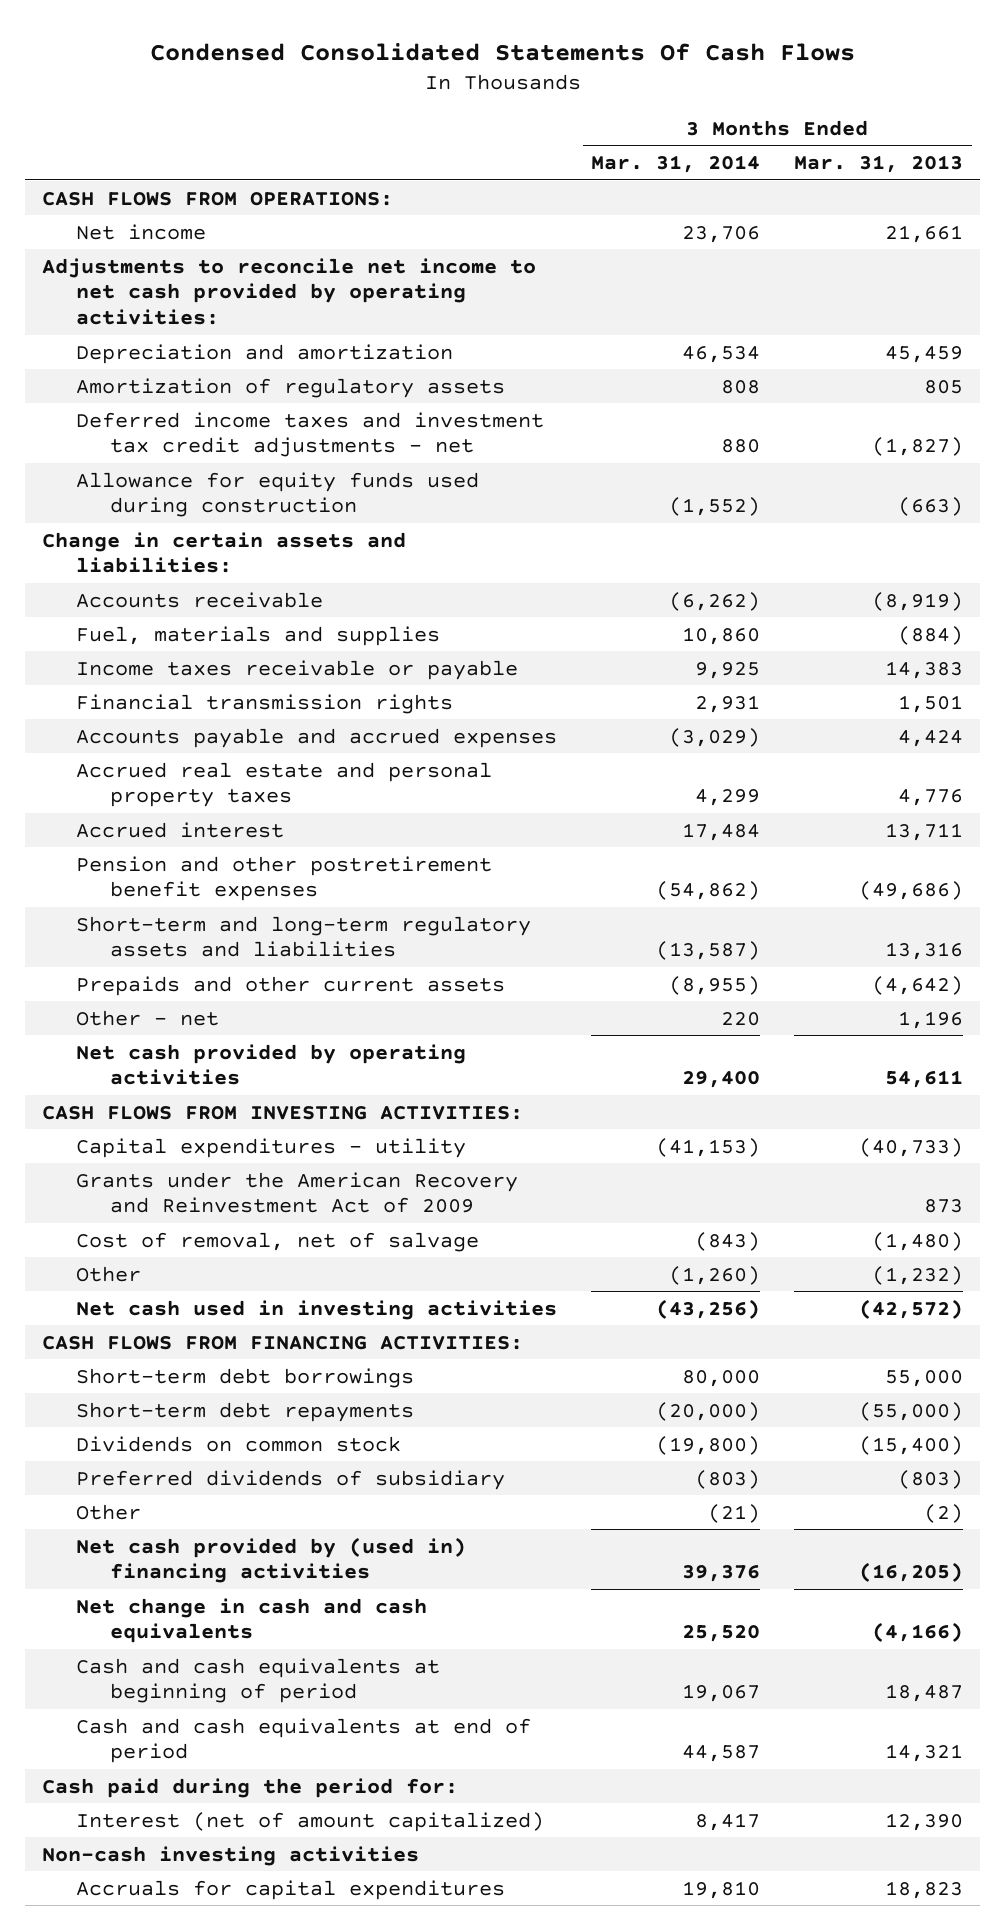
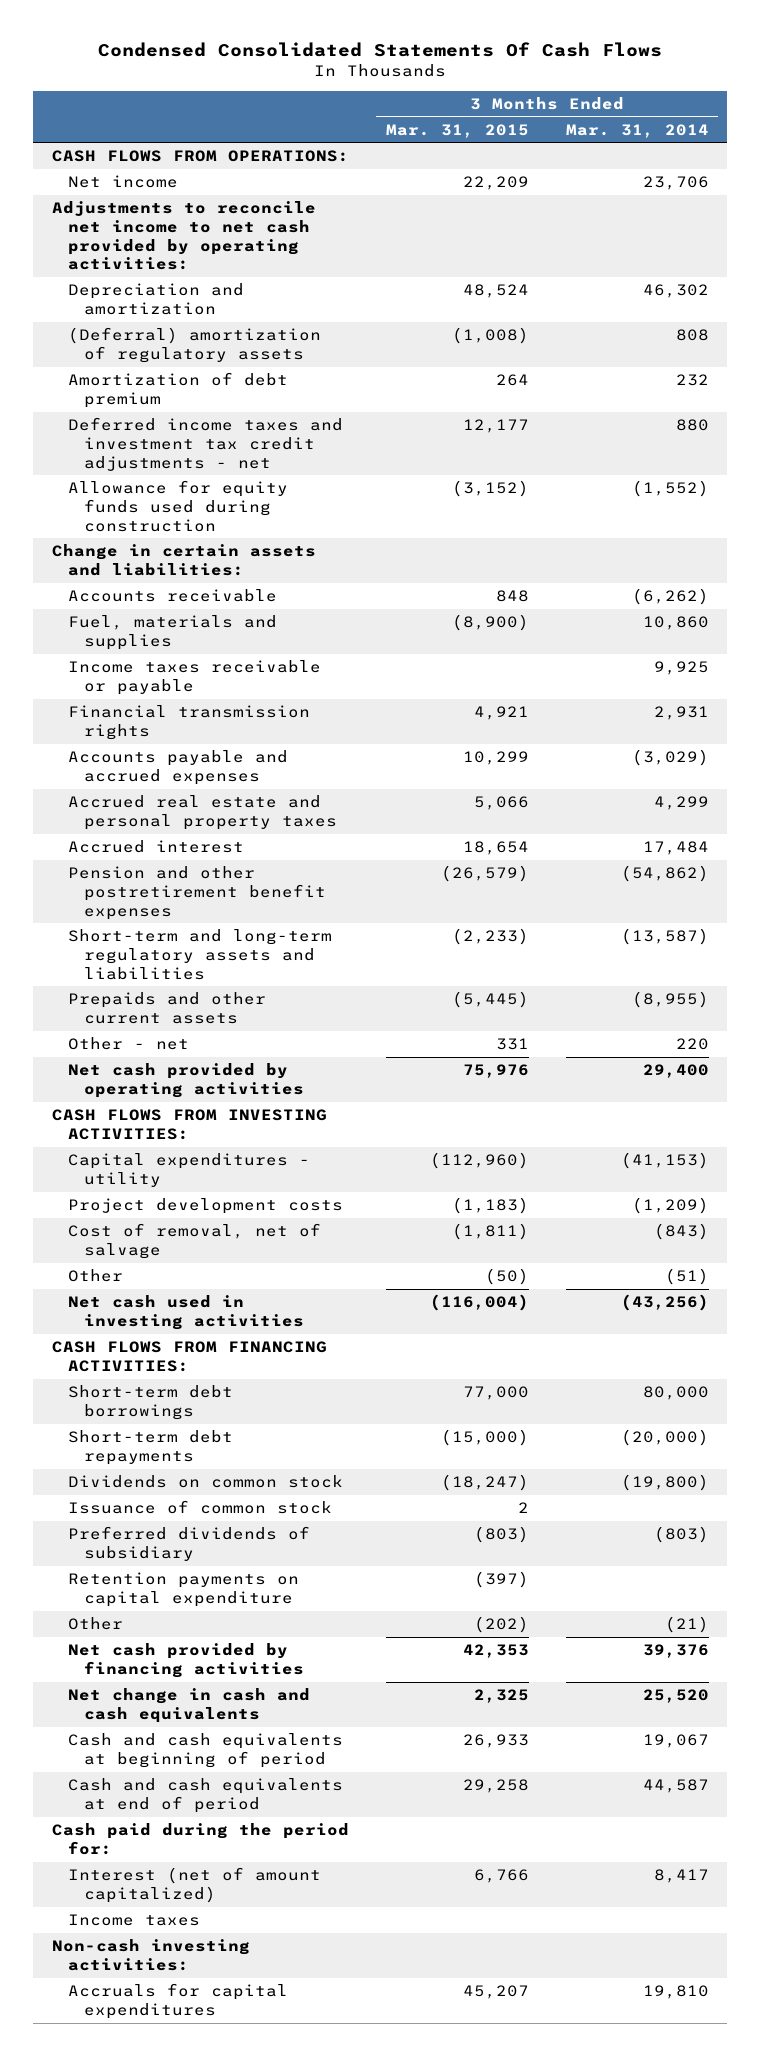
- | 3 Months Ended Mar. 31, 2014 | 3 Months Ended Mar. 31, 2013
+ | 3 Months Ended Mar. 31, 2015 | 3 Months Ended Mar. 31, 2014
- Depreciation and amortization | 46,534 | 45,459
- Amortization of regulatory assets | 808 | 805
+ Depreciation and amortization | 48,524 | 46,302
+ (Deferral) amortization of regulatory assets | (1,008) | 808
+ Amortization of debt premium | 264 | 232
- Grants under the American Recovery and Reinvestment Act of 2009 | | 873
+ Project development costs | (1,183) | (1,209)
- Other | (1,260) | (1,232)
+ Other | (50) | (51)
+ Issuance of common stock | 2 |
+ Retention payments on capital expenditure | (397) |
- Net cash provided by (used in) financing activities | 39,376 | (16,205)
+ Net cash provided by financing activities | 42,353 | 39,376
- Non-cash investing activities
+ Income taxes
+ Non-cash investing activities:

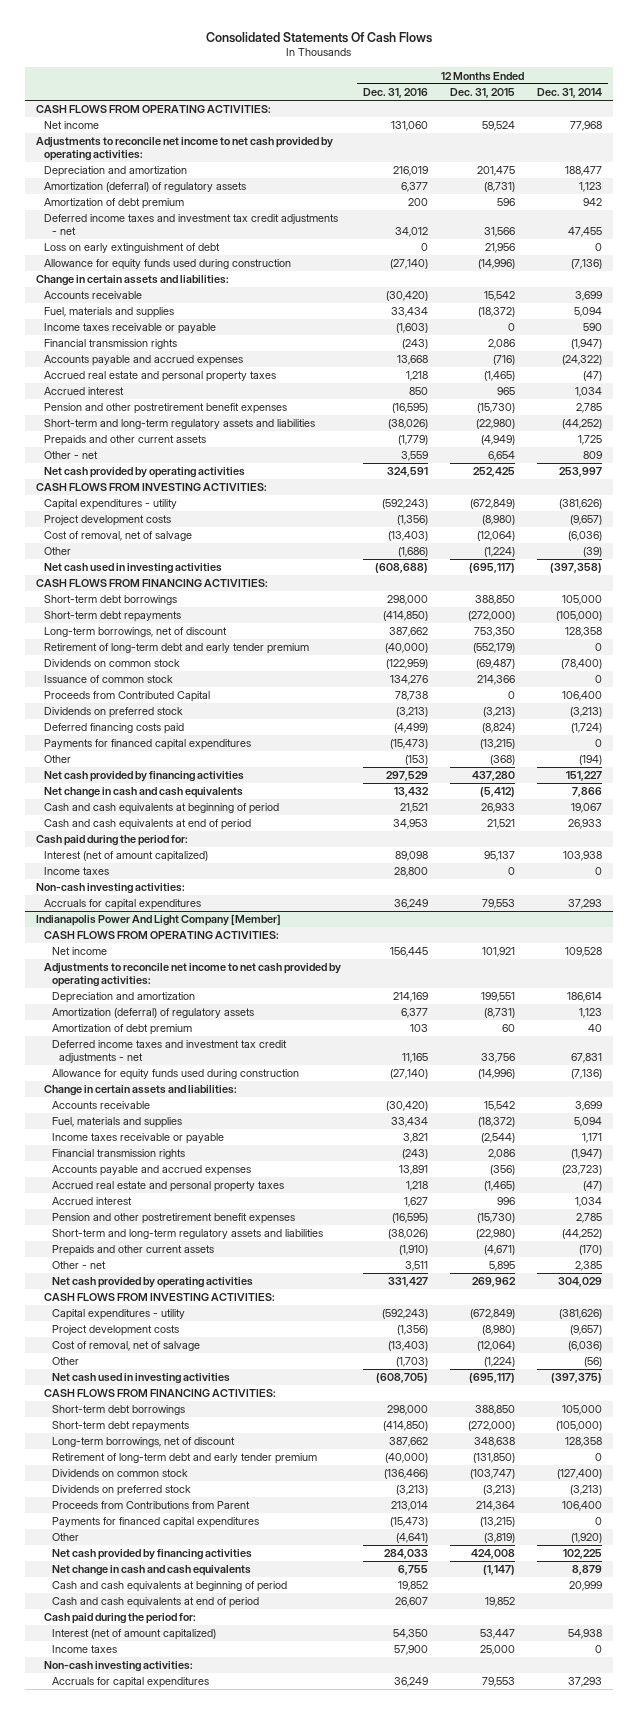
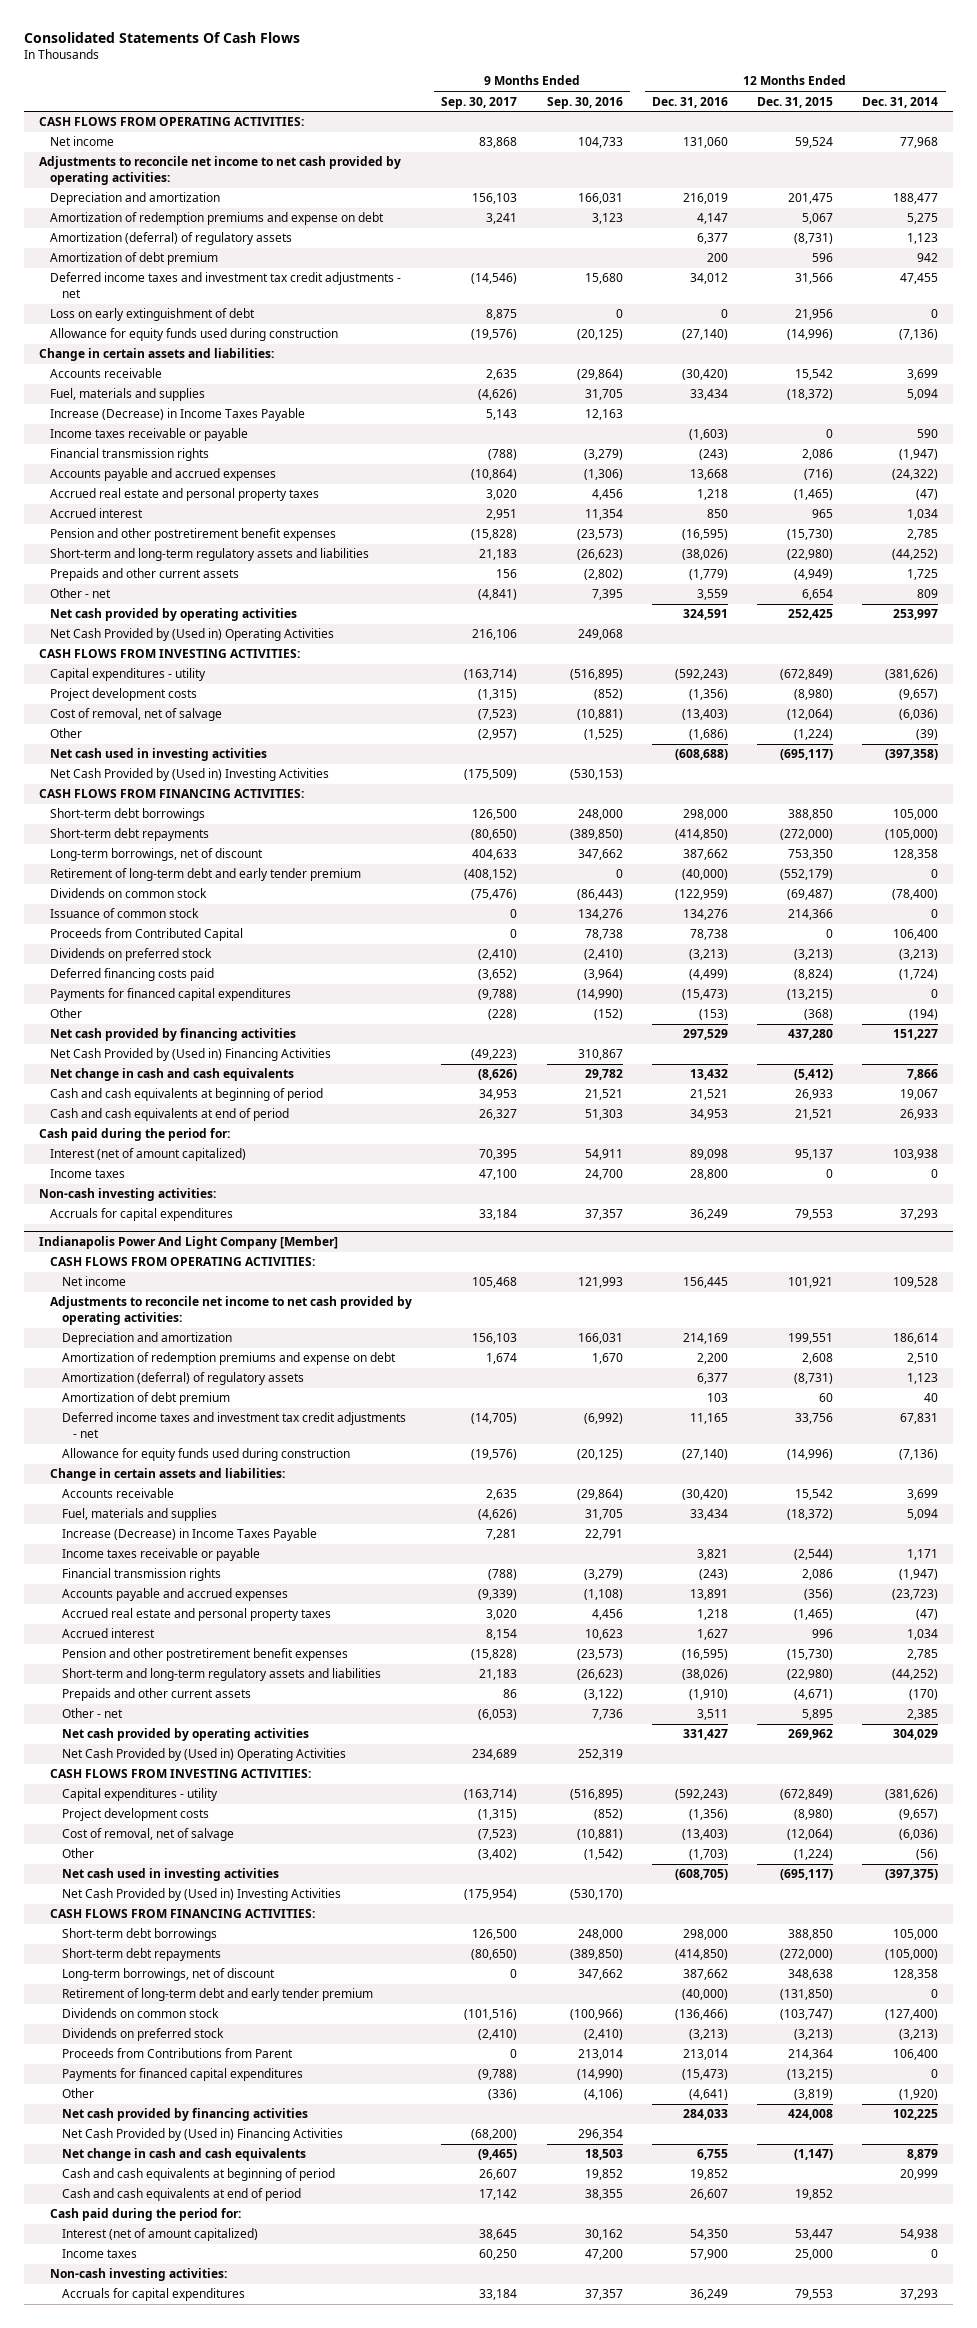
- | 12 Months Ended Dec. 31, 2016 | 12 Months Ended Dec. 31, 2015 | 12 Months Ended Dec. 31, 2014
+ | 9 Months Ended Sep. 30, 2017 | 9 Months Ended Sep. 30, 2016 | 12 Months Ended Dec. 31, 2016 | 12 Months Ended Dec. 31, 2015 | 12 Months Ended Dec. 31, 2014
+ Amortization of redemption premiums and expense on debt | 3,241 | 3,123 | 4,147 | 5,067 | 5,275
+ Increase (Decrease) in Income Taxes Payable | 5,143 | 12,163 | | |
+ Net Cash Provided by (Used in) Operating Activities | 216,106 | 249,068 | | |
+ Net Cash Provided by (Used in) Investing Activities | (175,509) | (530,153) | | |
+ Net Cash Provided by (Used in) Financing Activities | (49,223) | 310,867 | | |
@ Indianapolis Power And Light Company [Member]
+ Amortization of redemption premiums and expense on debt | 1,674 | 1,670 | 2,200 | 2,608 | 2,510
+ Increase (Decrease) in Income Taxes Payable | 7,281 | 22,791 | | |
+ Net Cash Provided by (Used in) Operating Activities | 234,689 | 252,319 | | |
+ Net Cash Provided by (Used in) Investing Activities | (175,954) | (530,170) | | |
+ Net Cash Provided by (Used in) Financing Activities | (68,200) | 296,354 | | |

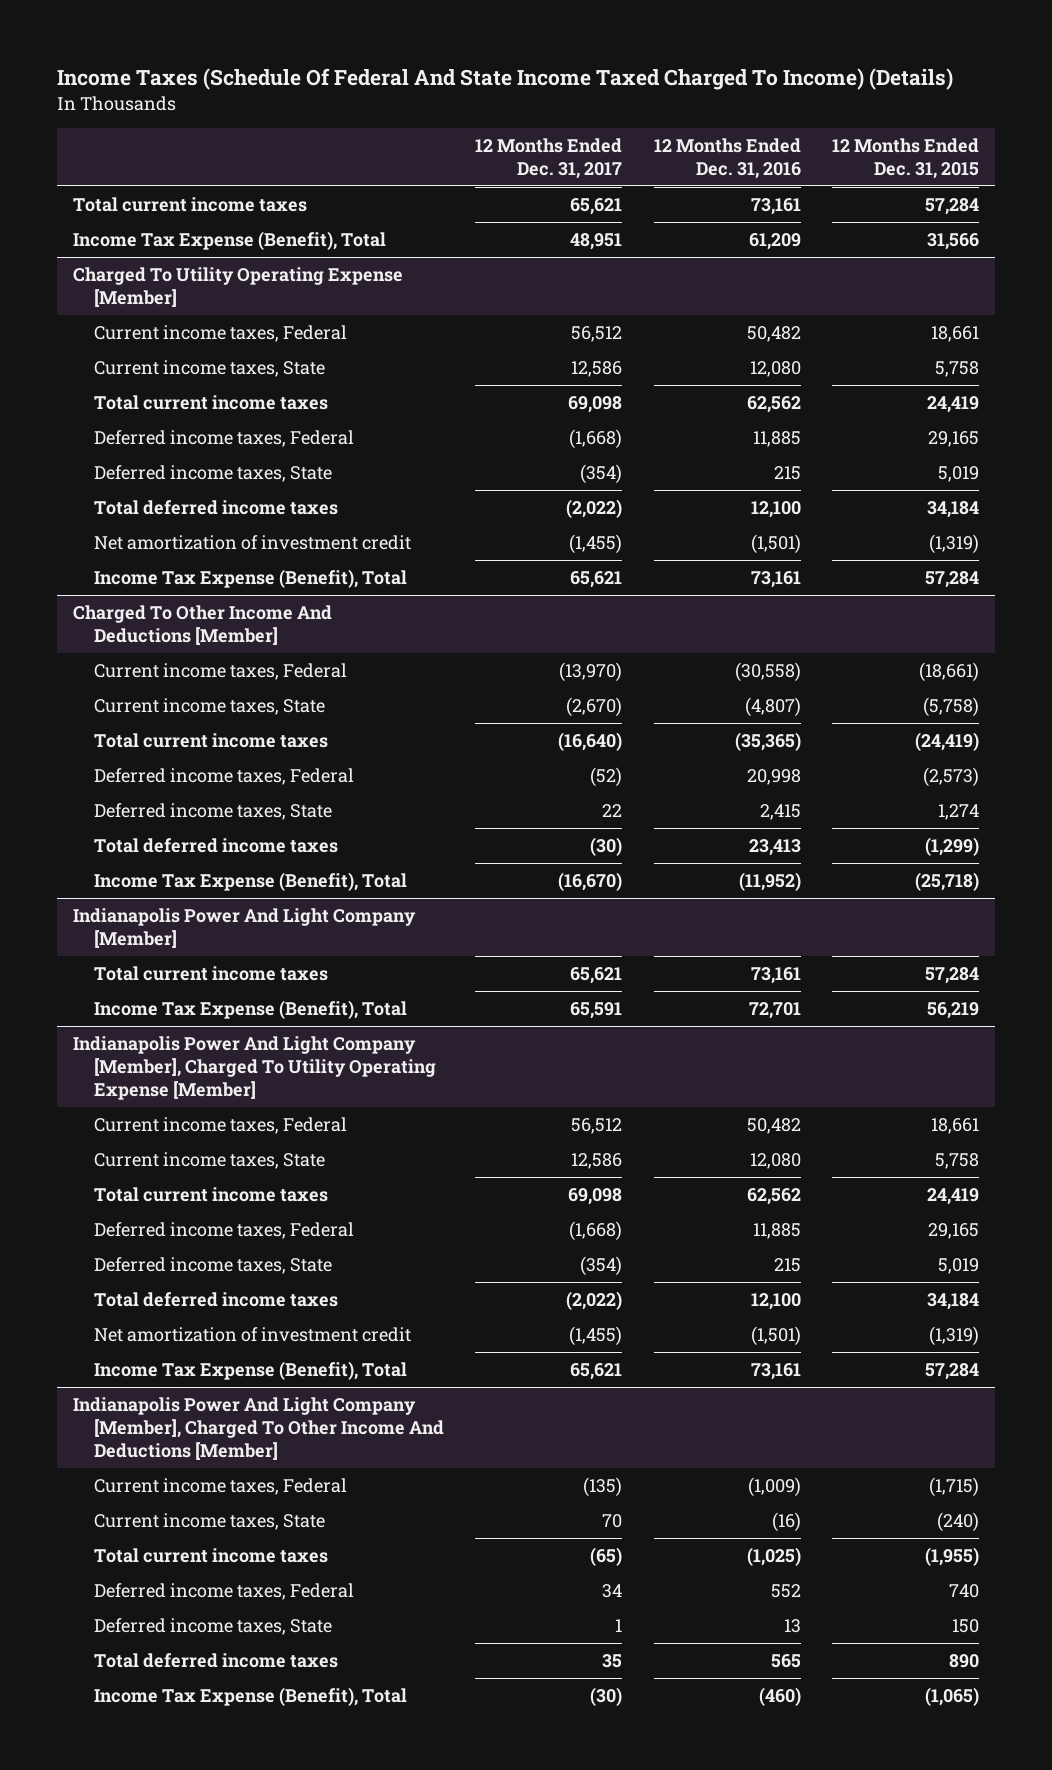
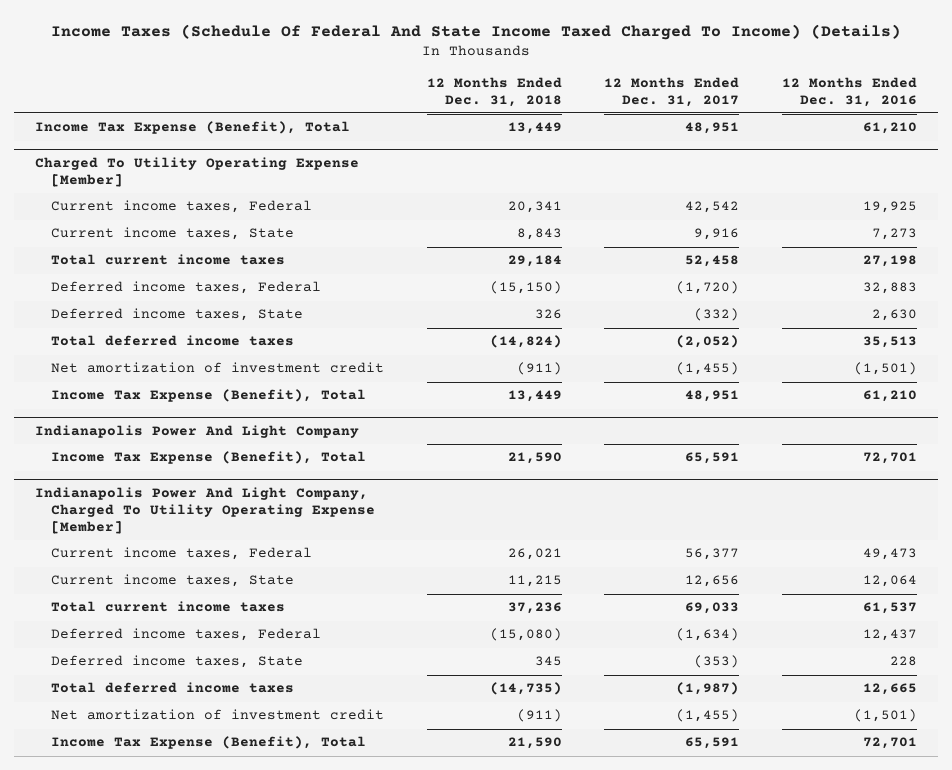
- | 12 Months Ended Dec. 31, 2017 | 12 Months Ended Dec. 31, 2016 | 12 Months Ended Dec. 31, 2015
+ | 12 Months Ended Dec. 31, 2018 | 12 Months Ended Dec. 31, 2017 | 12 Months Ended Dec. 31, 2016
- Total current income taxes | 65,621 | 73,161 | 57,284
- Income Tax Expense (Benefit), Total | 48,951 | 61,209 | 31,566
+ Income Tax Expense (Benefit), Total | 13,449 | 48,951 | 61,210
@ Charged To Utility Operating Expense [Member]
- Current income taxes, Federal | 56,512 | 50,482 | 18,661
- Current income taxes, State | 12,586 | 12,080 | 5,758
- Total current income taxes | 69,098 | 62,562 | 24,419
- Deferred income taxes, Federal | (1,668) | 11,885 | 29,165
- Deferred income taxes, State | (354) | 215 | 5,019
- Total deferred income taxes | (2,022) | 12,100 | 34,184
+ Current income taxes, Federal | 20,341 | 42,542 | 19,925
+ Current income taxes, State | 8,843 | 9,916 | 7,273
+ Total current income taxes | 29,184 | 52,458 | 27,198
+ Deferred income taxes, Federal | (15,150) | (1,720) | 32,883
+ Deferred income taxes, State | 326 | (332) | 2,630
+ Total deferred income taxes | (14,824) | (2,052) | 35,513
- Income Tax Expense (Benefit), Total | 65,621 | 73,161 | 57,284
- Charged To Other Income And Deductions [Member]
- Current income taxes, Federal | (13,970) | (30,558) | (18,661)
- Current income taxes, State | (2,670) | (4,807) | (5,758)
- Total current income taxes | (16,640) | (35,365) | (24,419)
- Deferred income taxes, Federal | (52) | 20,998 | (2,573)
- Deferred income taxes, State | 22 | 2,415 | 1,274
- Total deferred income taxes | (30) | 23,413 | (1,299)
- Income Tax Expense (Benefit), Total | (16,670) | (11,952) | (25,718)
- Indianapolis Power And Light Company [Member]
- Total current income taxes | 65,621 | 73,161 | 57,284
@ Charged To Utility Operating Expense [Member]
+ Income Tax Expense (Benefit), Total | 13,449 | 48,951 | 61,210
+ Indianapolis Power And Light Company
- Indianapolis Power And Light Company [Member], Charged To Utility Operating Expense [Member]
- Current income taxes, Federal | 56,512 | 50,482 | 18,661
- Current income taxes, State | 12,586 | 12,080 | 5,758
- Total current income taxes | 69,098 | 62,562 | 24,419
- Deferred income taxes, Federal | (1,668) | 11,885 | 29,165
- Deferred income taxes, State | (354) | 215 | 5,019
- Total deferred income taxes | (2,022) | 12,100 | 34,184
+ Indianapolis Power And Light Company, Charged To Utility Operating Expense [Member]
+ Current income taxes, Federal | 26,021 | 56,377 | 49,473
+ Current income taxes, State | 11,215 | 12,656 | 12,064
+ Total current income taxes | 37,236 | 69,033 | 61,537
+ Deferred income taxes, Federal | (15,080) | (1,634) | 12,437
+ Deferred income taxes, State | 345 | (353) | 228
+ Total deferred income taxes | (14,735) | (1,987) | 12,665
- Income Tax Expense (Benefit), Total | 65,621 | 73,161 | 57,284
- Indianapolis Power And Light Company [Member], Charged To Other Income And Deductions [Member]
- Current income taxes, Federal | (135) | (1,009) | (1,715)
- Current income taxes, State | 70 | (16) | (240)
- Total current income taxes | (65) | (1,025) | (1,955)
- Deferred income taxes, Federal | 34 | 552 | 740
- Deferred income taxes, State | 1 | 13 | 150
- Total deferred income taxes | 35 | 565 | 890
- Income Tax Expense (Benefit), Total | (30) | (460) | (1,065)
+ Income Tax Expense (Benefit), Total | 21,590 | 65,591 | 72,701

